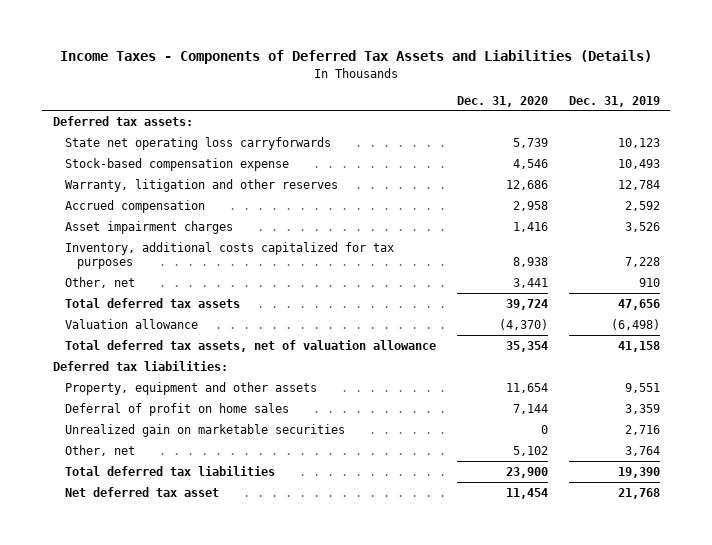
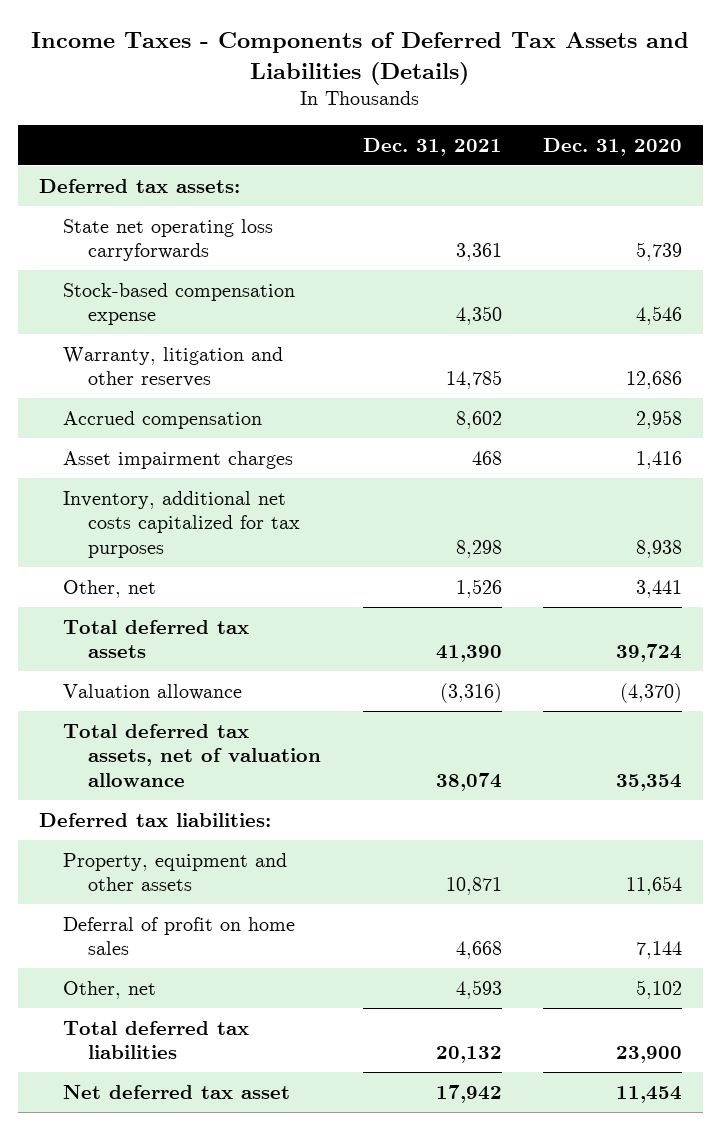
- | Dec. 31, 2020 | Dec. 31, 2019
+ | Dec. 31, 2021 | Dec. 31, 2020
- Inventory, additional costs capitalized for tax purposes | 8,938 | 7,228
+ Inventory, additional net costs capitalized for tax purposes | 8,298 | 8,938
- Unrealized gain on marketable securities | 0 | 2,716

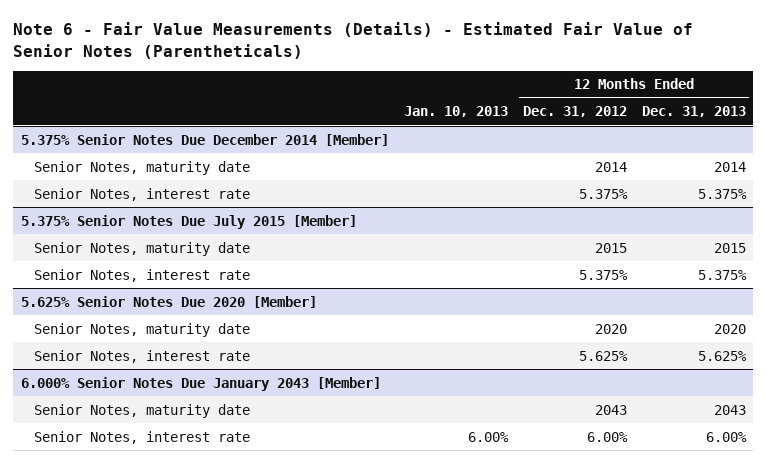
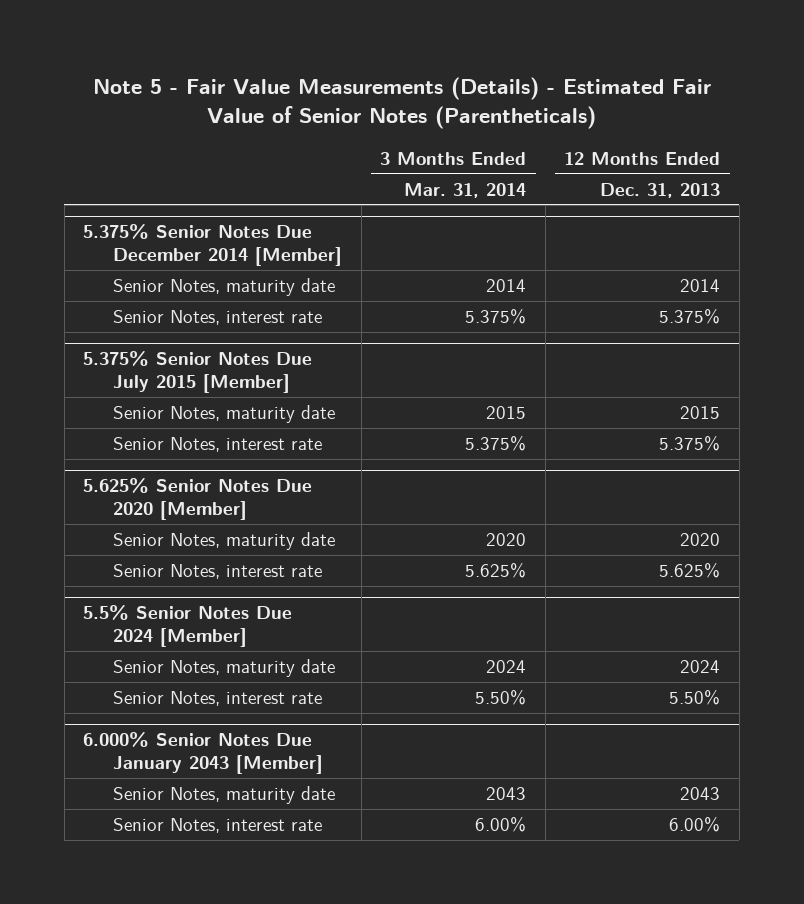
- Note 6 - Fair Value Measurements (Details) - Estimated Fair Value of Senior Notes (Parentheticals)
+ Note 5 - Fair Value Measurements (Details) - Estimated Fair Value of Senior Notes (Parentheticals)
- | Jan. 10, 2013 | 12 Months Ended Dec. 31, 2012 | 12 Months Ended Dec. 31, 2013
+ | 3 Months Ended Mar. 31, 2014 | 12 Months Ended Dec. 31, 2013
+ 5.5% Senior Notes Due 2024 [Member]
+ Senior Notes, maturity date | 2024 | 2024
+ Senior Notes, interest rate | 5.50% | 5.50%

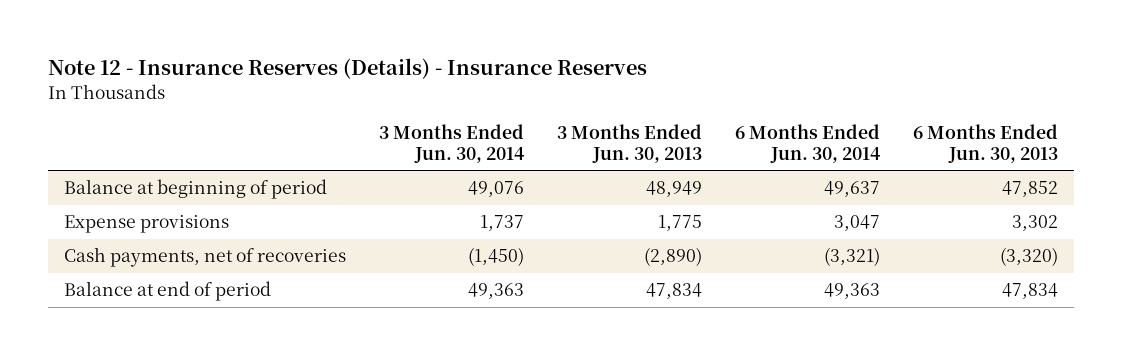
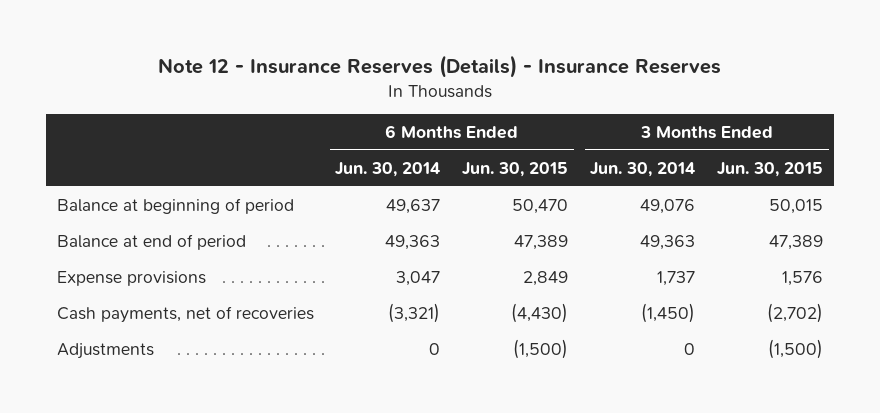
- | 3 Months Ended Jun. 30, 2014 | 3 Months Ended Jun. 30, 2013 | 6 Months Ended Jun. 30, 2014 | 6 Months Ended Jun. 30, 2013
+ | 6 Months Ended Jun. 30, 2014 | 6 Months Ended Jun. 30, 2015 | 3 Months Ended Jun. 30, 2014 | 3 Months Ended Jun. 30, 2015
moved up: Balance at end of period | 49,363 | 47,389 | 49,363 | 47,389
+ Adjustments | 0 | (1,500) | 0 | (1,500)

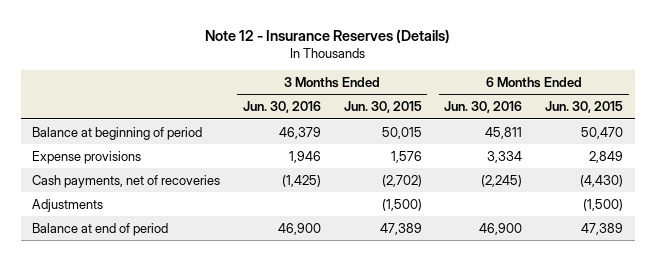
- Note 12 - Insurance Reserves (Details) - Insurance Reserves
+ Note 12 - Insurance Reserves (Details)
- | 6 Months Ended Jun. 30, 2014 | 6 Months Ended Jun. 30, 2015 | 3 Months Ended Jun. 30, 2014 | 3 Months Ended Jun. 30, 2015
+ | 3 Months Ended Jun. 30, 2016 | 3 Months Ended Jun. 30, 2015 | 6 Months Ended Jun. 30, 2016 | 6 Months Ended Jun. 30, 2015
moved down: Balance at end of period | 46,900 | 47,389 | 46,900 | 47,389

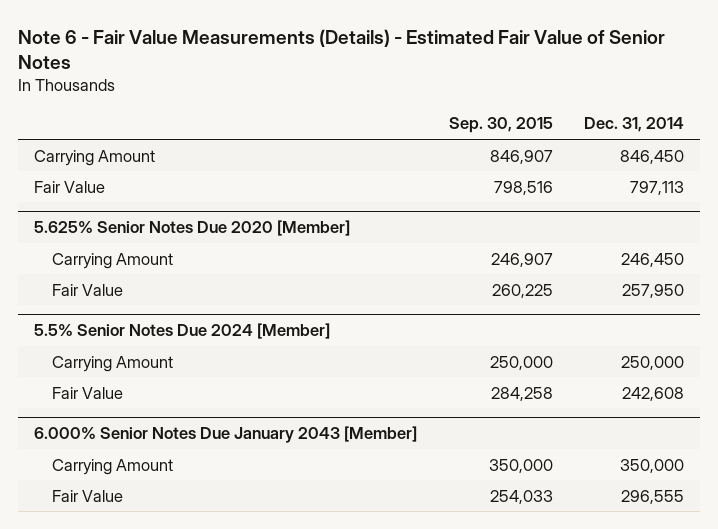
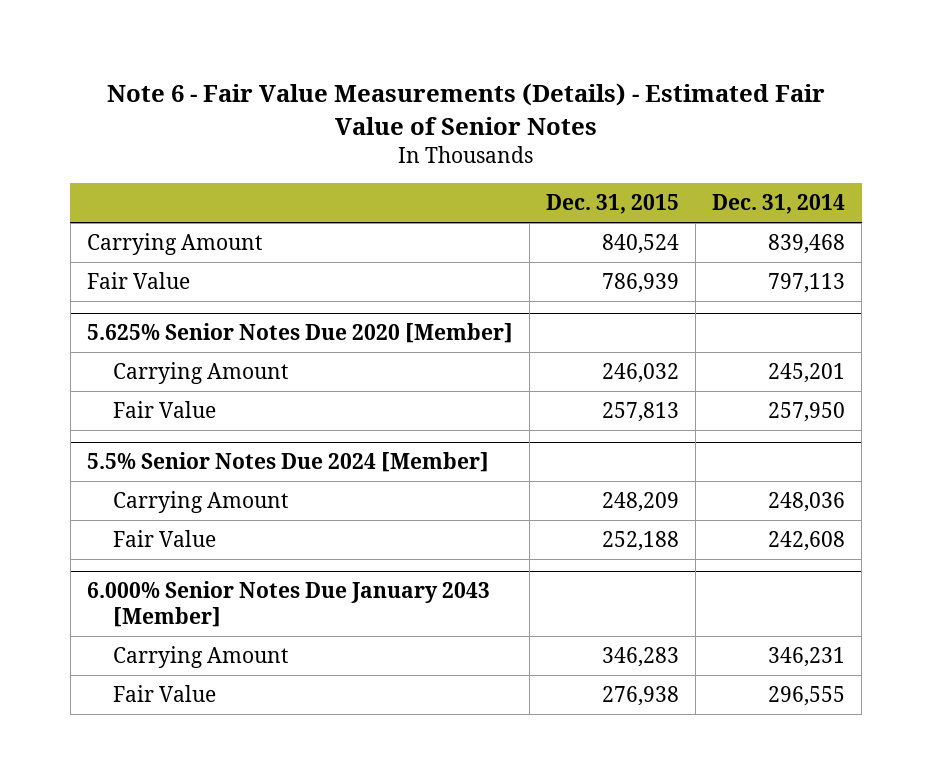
- | Sep. 30, 2015 | Dec. 31, 2014
+ | Dec. 31, 2015 | Dec. 31, 2014
- Carrying Amount | 846,907 | 846,450
+ Carrying Amount | 840,524 | 839,468
@ 5.625% Senior Notes Due 2020 [Member]
- Carrying Amount | 246,907 | 246,450
+ Carrying Amount | 246,032 | 245,201
@ 5.5% Senior Notes Due 2024 [Member]
- Carrying Amount | 250,000 | 250,000
+ Carrying Amount | 248,209 | 248,036
@ 6.000% Senior Notes Due January 2043 [Member]
- Carrying Amount | 350,000 | 350,000
+ Carrying Amount | 346,283 | 346,231

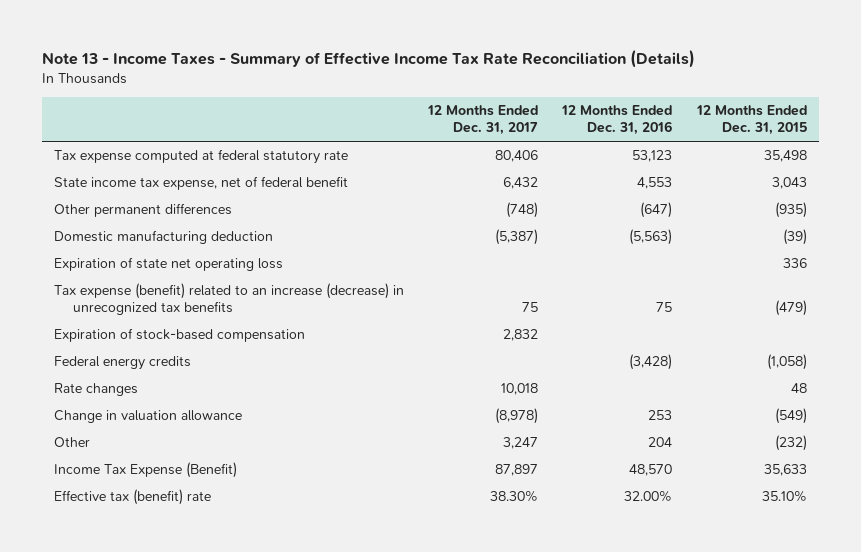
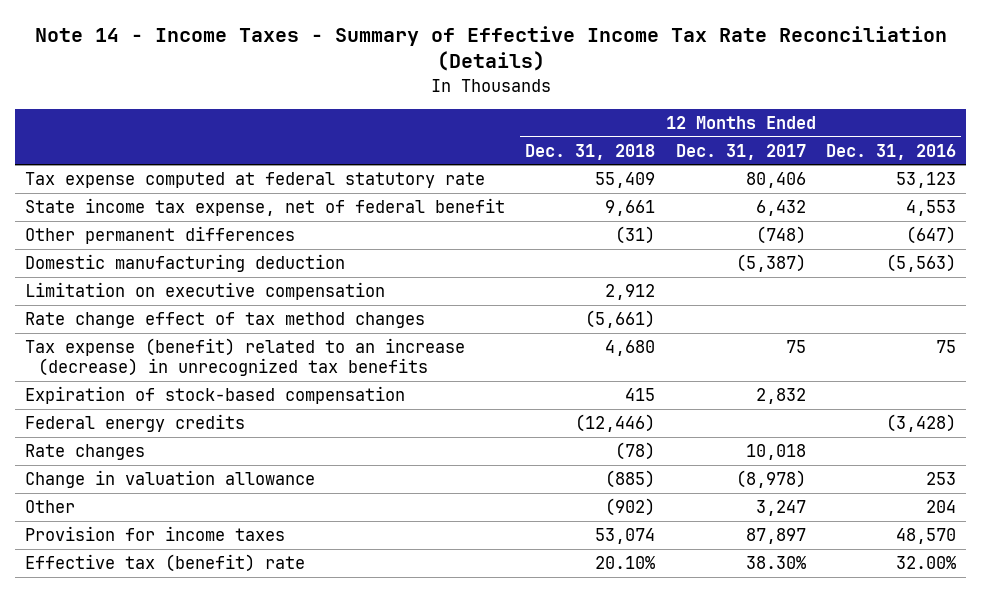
- Note 13 - Income Taxes - Summary of Effective Income Tax Rate Reconciliation (Details)
+ Note 14 - Income Taxes - Summary of Effective Income Tax Rate Reconciliation (Details)
- | 12 Months Ended Dec. 31, 2017 | 12 Months Ended Dec. 31, 2016 | 12 Months Ended Dec. 31, 2015
+ | 12 Months Ended Dec. 31, 2018 | 12 Months Ended Dec. 31, 2017 | 12 Months Ended Dec. 31, 2016
- Expiration of state net operating loss | | | 336
+ Limitation on executive compensation | 2,912 | |
+ Rate change effect of tax method changes | (5,661) | |
- Income Tax Expense (Benefit) | 87,897 | 48,570 | 35,633
+ Provision for income taxes | 53,074 | 87,897 | 48,570

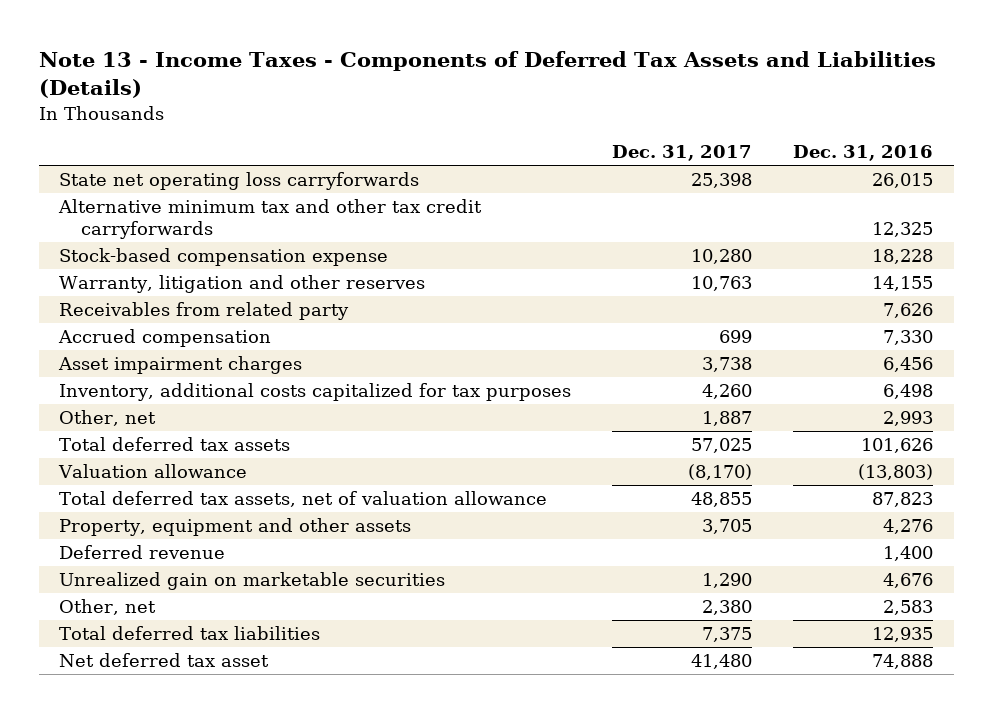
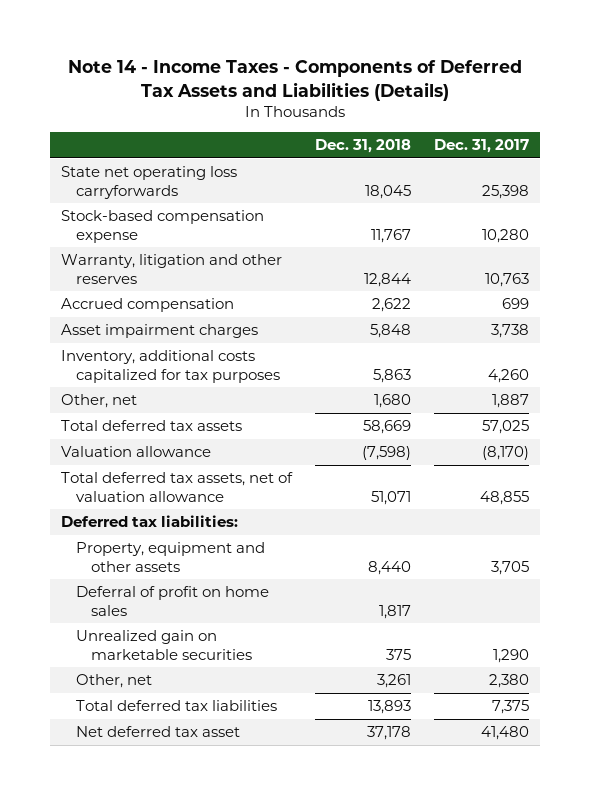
- Note 13 - Income Taxes - Components of Deferred Tax Assets and Liabilities (Details)
+ Note 14 - Income Taxes - Components of Deferred Tax Assets and Liabilities (Details)
- | Dec. 31, 2017 | Dec. 31, 2016
+ | Dec. 31, 2018 | Dec. 31, 2017
- Alternative minimum tax and other tax credit carryforwards | | 12,325
- Receivables from related party | | 7,626
+ Deferred tax liabilities:
- Deferred revenue | | 1,400
+ Deferral of profit on home sales | 1,817 |

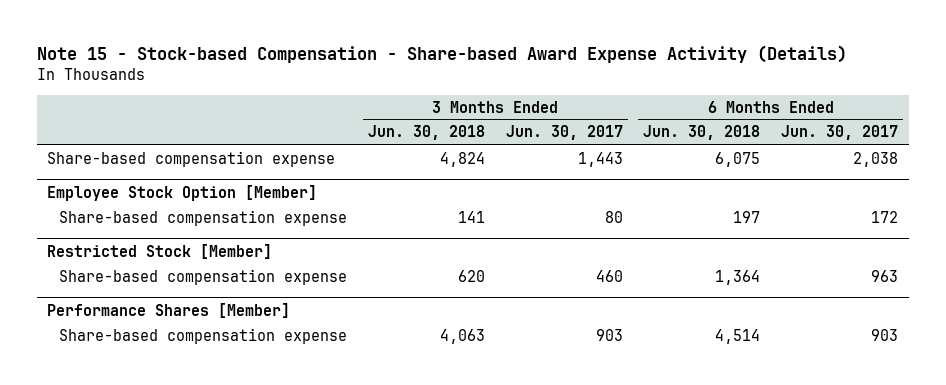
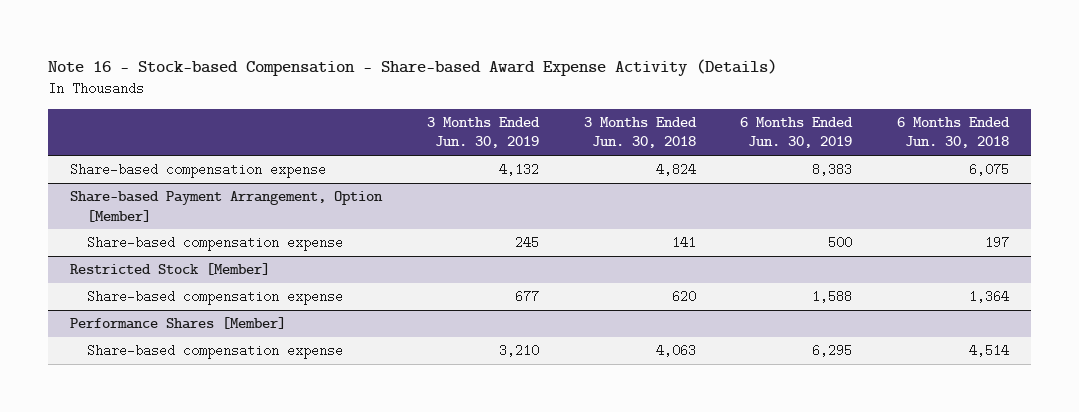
- Note 15 - Stock-based Compensation - Share-based Award Expense Activity (Details)
+ Note 16 - Stock-based Compensation - Share-based Award Expense Activity (Details)
- | 3 Months Ended Jun. 30, 2018 | 3 Months Ended Jun. 30, 2017 | 6 Months Ended Jun. 30, 2018 | 6 Months Ended Jun. 30, 2017
+ | 3 Months Ended Jun. 30, 2019 | 3 Months Ended Jun. 30, 2018 | 6 Months Ended Jun. 30, 2019 | 6 Months Ended Jun. 30, 2018
- Employee Stock Option [Member]
+ Share-based Payment Arrangement, Option [Member]

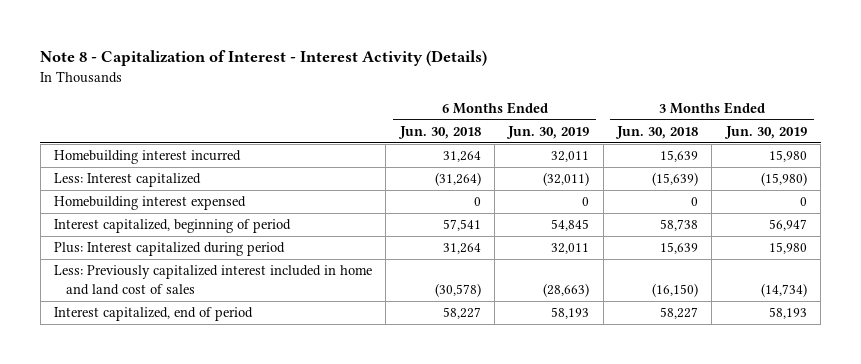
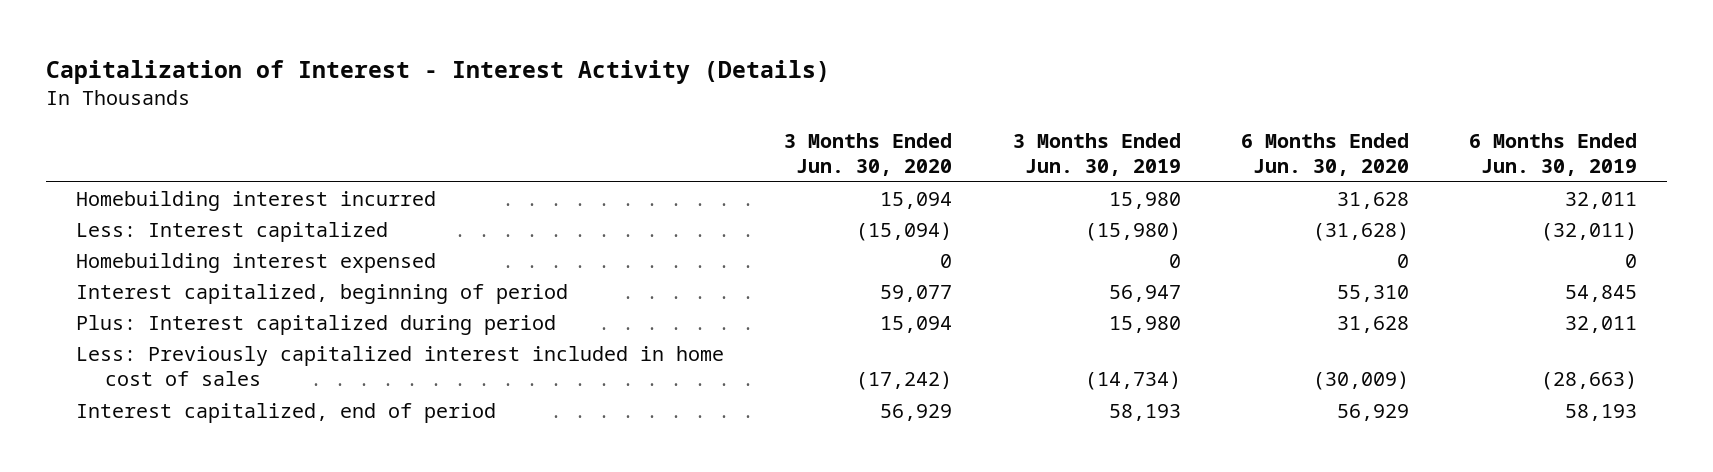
- Note 8 - Capitalization of Interest - Interest Activity (Details)
+ Capitalization of Interest - Interest Activity (Details)
- | 6 Months Ended Jun. 30, 2018 | 6 Months Ended Jun. 30, 2019 | 3 Months Ended Jun. 30, 2018 | 3 Months Ended Jun. 30, 2019
+ | 3 Months Ended Jun. 30, 2020 | 3 Months Ended Jun. 30, 2019 | 6 Months Ended Jun. 30, 2020 | 6 Months Ended Jun. 30, 2019
- Less: Previously capitalized interest included in home and land cost of sales | (30,578) | (28,663) | (16,150) | (14,734)
+ Less: Previously capitalized interest included in home cost of sales | (17,242) | (14,734) | (30,009) | (28,663)

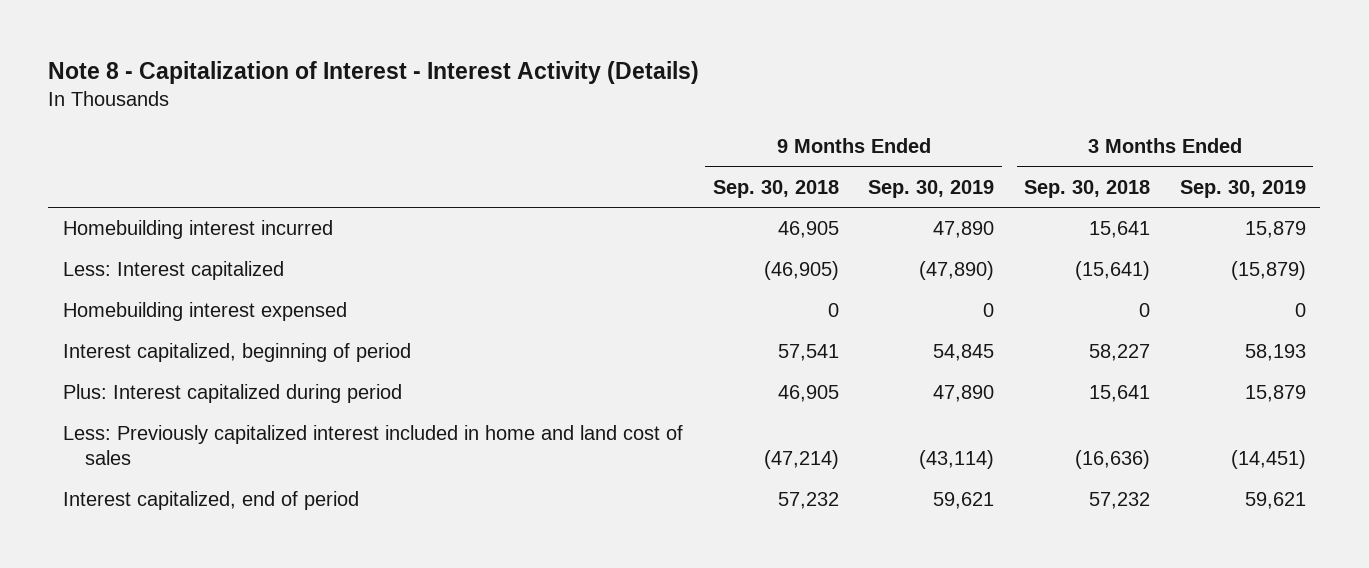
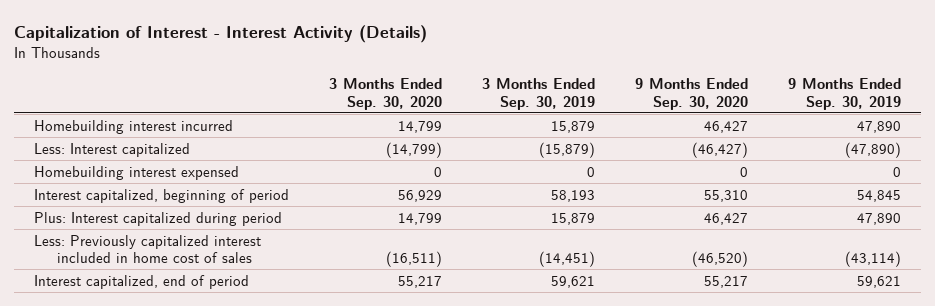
- Note 8 - Capitalization of Interest - Interest Activity (Details)
+ Capitalization of Interest - Interest Activity (Details)
- | 9 Months Ended Sep. 30, 2018 | 9 Months Ended Sep. 30, 2019 | 3 Months Ended Sep. 30, 2018 | 3 Months Ended Sep. 30, 2019
+ | 3 Months Ended Sep. 30, 2020 | 3 Months Ended Sep. 30, 2019 | 9 Months Ended Sep. 30, 2020 | 9 Months Ended Sep. 30, 2019
- Less: Previously capitalized interest included in home and land cost of sales | (47,214) | (43,114) | (16,636) | (14,451)
+ Less: Previously capitalized interest included in home cost of sales | (16,511) | (14,451) | (46,520) | (43,114)

